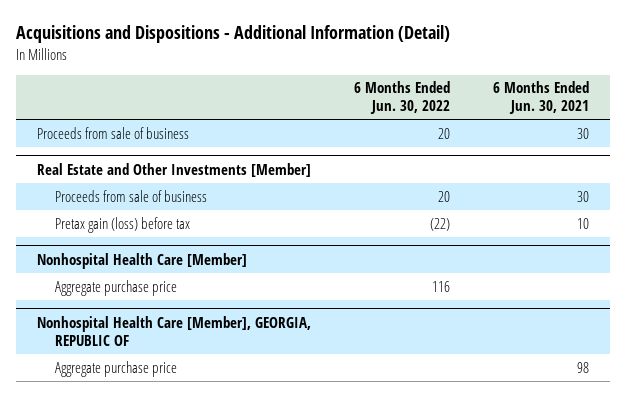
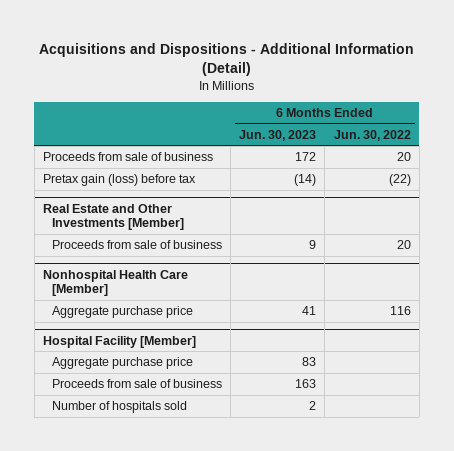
- | 6 Months Ended Jun. 30, 2022 | 6 Months Ended Jun. 30, 2021
+ | 6 Months Ended Jun. 30, 2023 | 6 Months Ended Jun. 30, 2022
+ Pretax gain (loss) before tax | (14) | (22)
@ Real Estate and Other Investments [Member]
- Pretax gain (loss) before tax | (22) | 10
- Nonhospital Health Care [Member], GEORGIA, REPUBLIC OF
- Aggregate purchase price | | 98
+ Hospital Facility [Member]
+ Aggregate purchase price | 83 |
+ Proceeds from sale of business | 163 |
+ Number of hospitals sold | 2 |

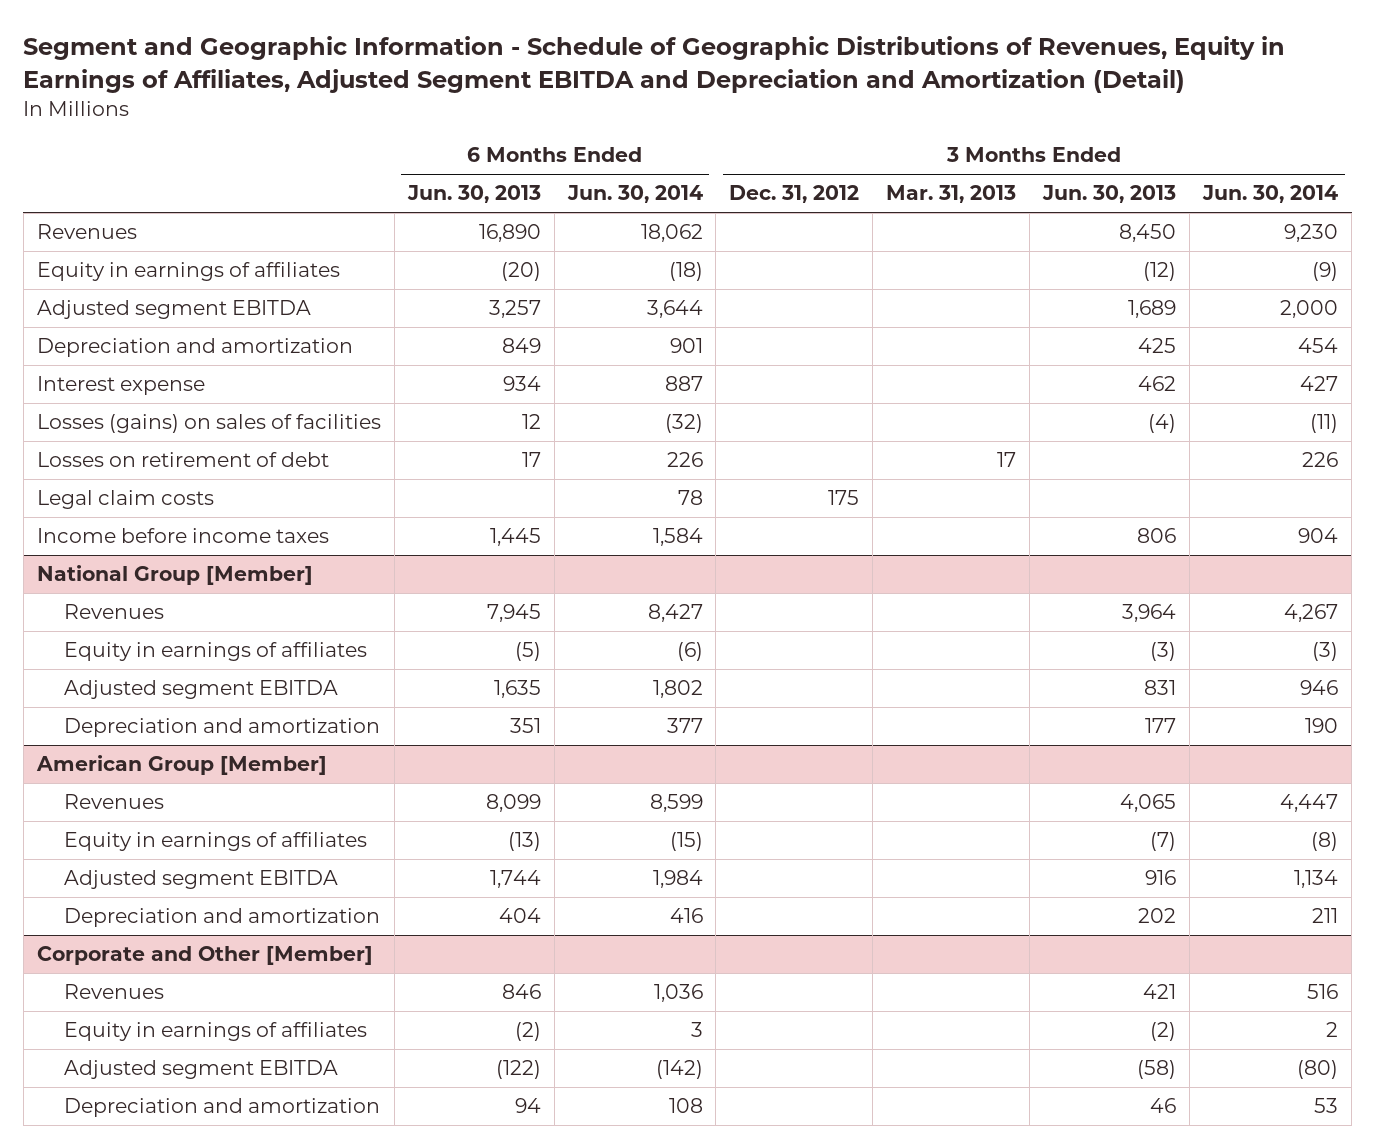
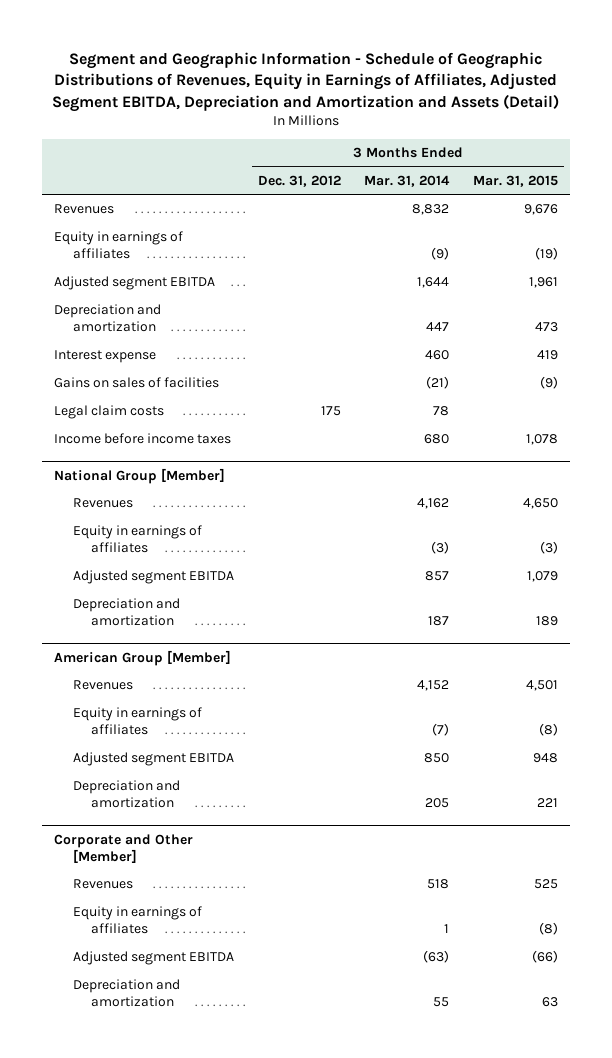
- Segment and Geographic Information - Schedule of Geographic Distributions of Revenues, Equity in Earnings of Affiliates, Adjusted Segment EBITDA and Depreciation and Amortization (Detail)
+ Segment and Geographic Information - Schedule of Geographic Distributions of Revenues, Equity in Earnings of Affiliates, Adjusted Segment EBITDA, Depreciation and Amortization and Assets (Detail)
- | 6 Months Ended Jun. 30, 2013 | 6 Months Ended Jun. 30, 2014 | 3 Months Ended Dec. 31, 2012 | 3 Months Ended Mar. 31, 2013 | 3 Months Ended Jun. 30, 2013 | 3 Months Ended Jun. 30, 2014
+ | 3 Months Ended Dec. 31, 2012 | 3 Months Ended Mar. 31, 2014 | 3 Months Ended Mar. 31, 2015
- Losses (gains) on sales of facilities | 12 | (32) | | | (4) | (11)
- Losses on retirement of debt | 17 | 226 | | 17 | | 226
+ Gains on sales of facilities | | (21) | (9)

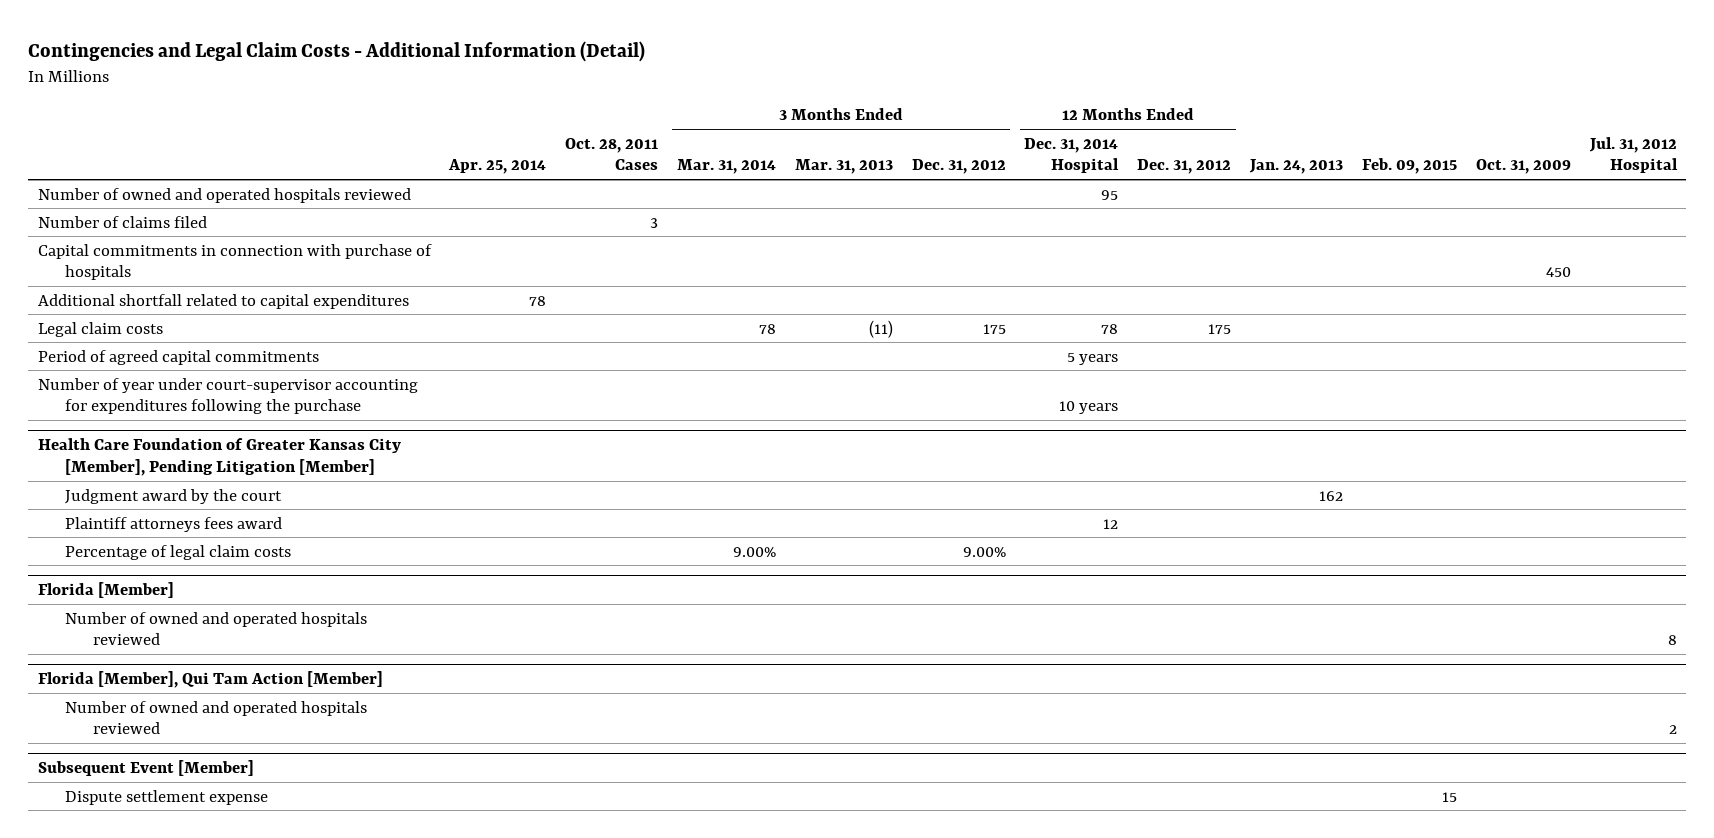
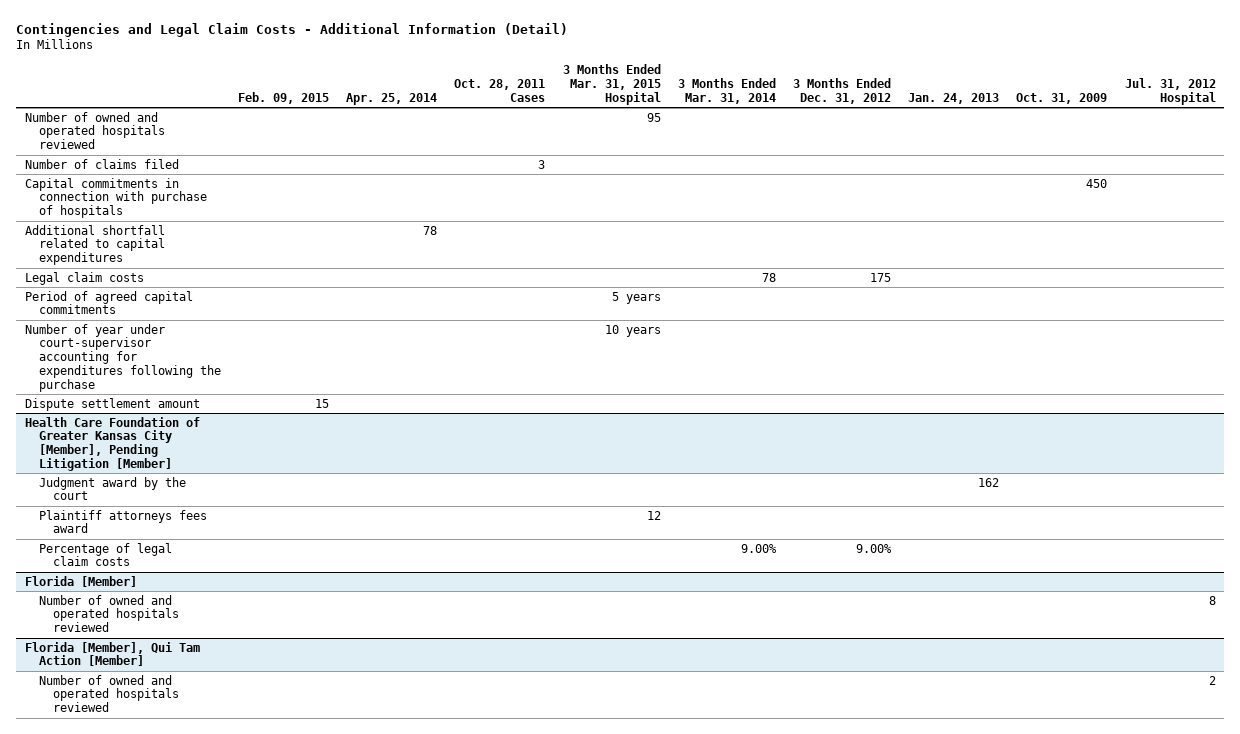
- | Apr. 25, 2014 | Oct. 28, 2011 Cases | 3 Months Ended Mar. 31, 2014 | 3 Months Ended Mar. 31, 2013 | 3 Months Ended Dec. 31, 2012 | 12 Months Ended Dec. 31, 2014 Hospital | 12 Months Ended Dec. 31, 2012 | Jan. 24, 2013 | Feb. 09, 2015 | Oct. 31, 2009 | Jul. 31, 2012 Hospital
+ | Feb. 09, 2015 | Apr. 25, 2014 | Oct. 28, 2011 Cases | 3 Months Ended Mar. 31, 2015 Hospital | 3 Months Ended Mar. 31, 2014 | 3 Months Ended Dec. 31, 2012 | Jan. 24, 2013 | Oct. 31, 2009 | Jul. 31, 2012 Hospital
+ Dispute settlement amount | 15 | | | | | | | |
- Subsequent Event [Member]
- Dispute settlement expense | | | | | | | | | 15 | |

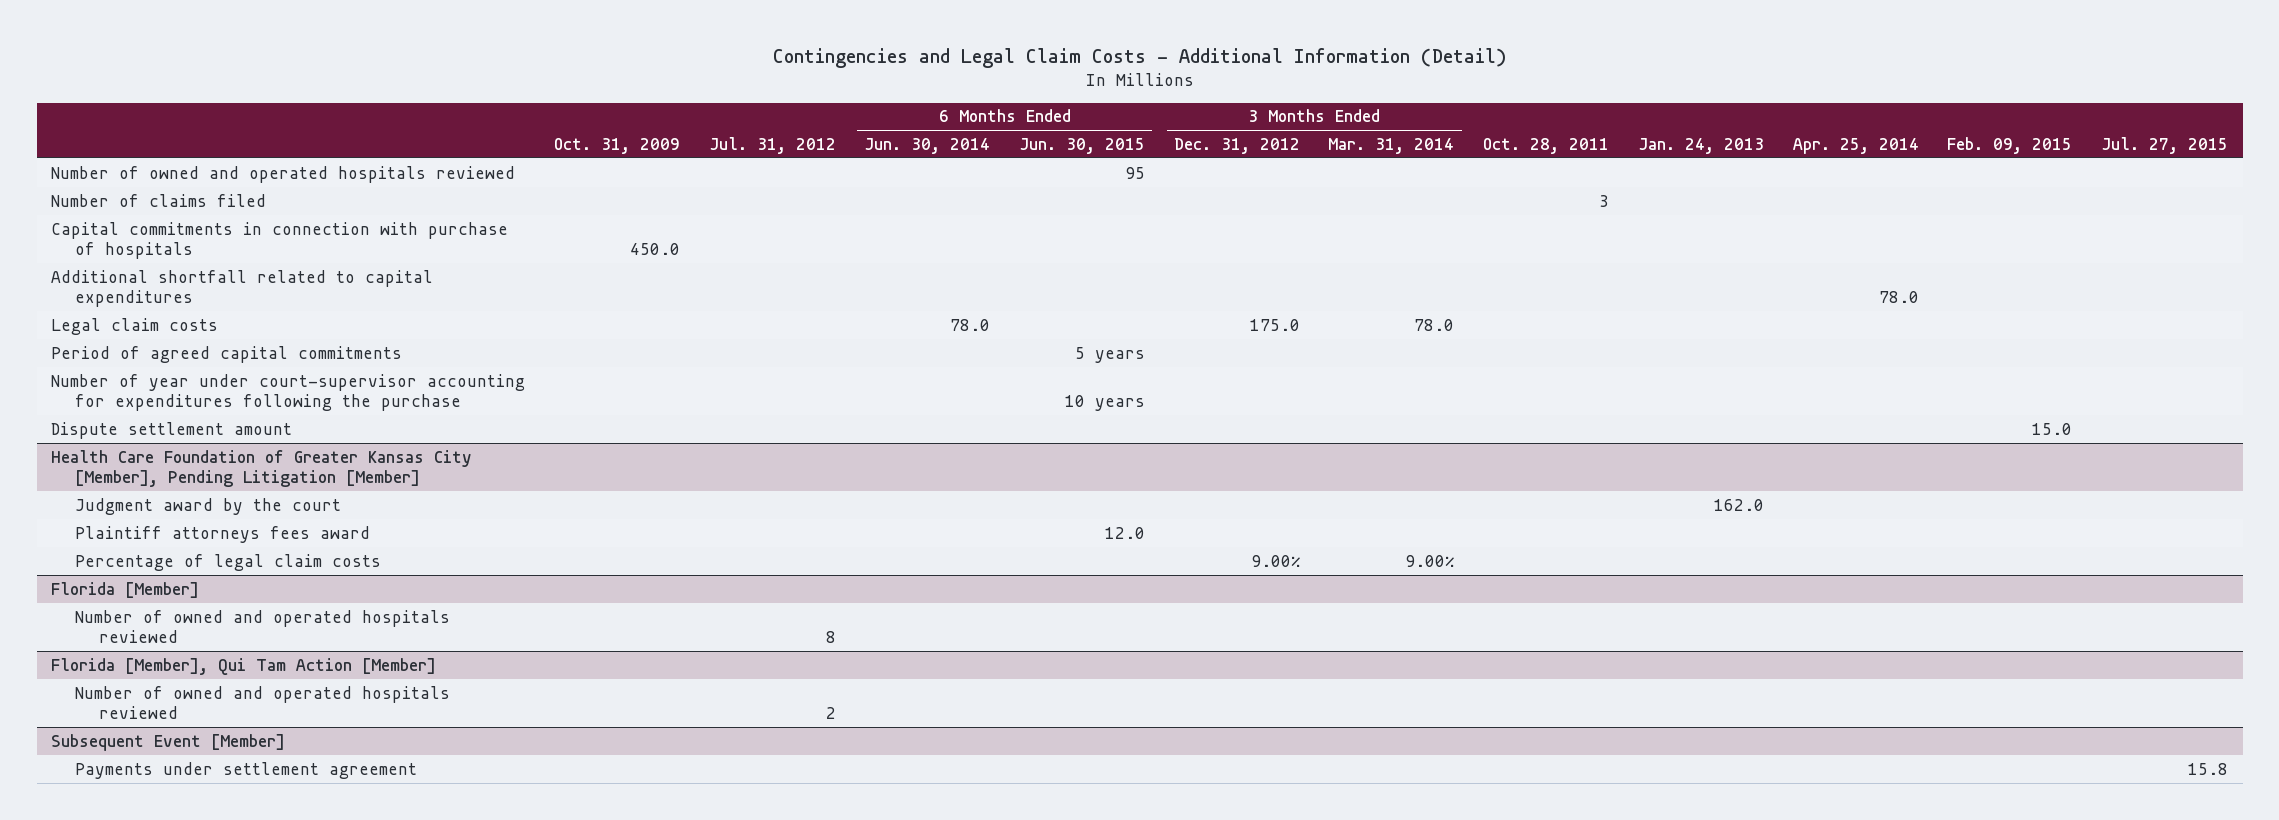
- | Feb. 09, 2015 | Apr. 25, 2014 | Oct. 28, 2011 Cases | 3 Months Ended Mar. 31, 2015 Hospital | 3 Months Ended Mar. 31, 2014 | 3 Months Ended Dec. 31, 2012 | Jan. 24, 2013 | Oct. 31, 2009 | Jul. 31, 2012 Hospital
+ | Oct. 31, 2009 | Jul. 31, 2012 | 6 Months Ended Jun. 30, 2014 | 6 Months Ended Jun. 30, 2015 | 3 Months Ended Dec. 31, 2012 | 3 Months Ended Mar. 31, 2014 | Oct. 28, 2011 | Jan. 24, 2013 | Apr. 25, 2014 | Feb. 09, 2015 | Jul. 27, 2015
- Capital commitments in connection with purchase of hospitals | | | | | | | | 450 |
- Additional shortfall related to capital expenditures | | 78 | | | | | | |
- Legal claim costs | | | | | 78 | 175 | | |
+ Capital commitments in connection with purchase of hospitals | 450.0 | | | | | | | | | |
+ Additional shortfall related to capital expenditures | | | | | | | | | 78.0 | |
+ Legal claim costs | | | 78.0 | | 175.0 | 78.0 | | | | |
- Dispute settlement amount | 15 | | | | | | | |
+ Dispute settlement amount | | | | | | | | | | 15.0 |
@ Health Care Foundation of Greater Kansas City [Member], Pending Litigation [Member]
- Judgment award by the court | | | | | | | 162 | |
+ Judgment award by the court | | | | | | | | 162.0 | | |
+ Subsequent Event [Member]
+ Payments under settlement agreement | | | | | | | | | | | 15.8

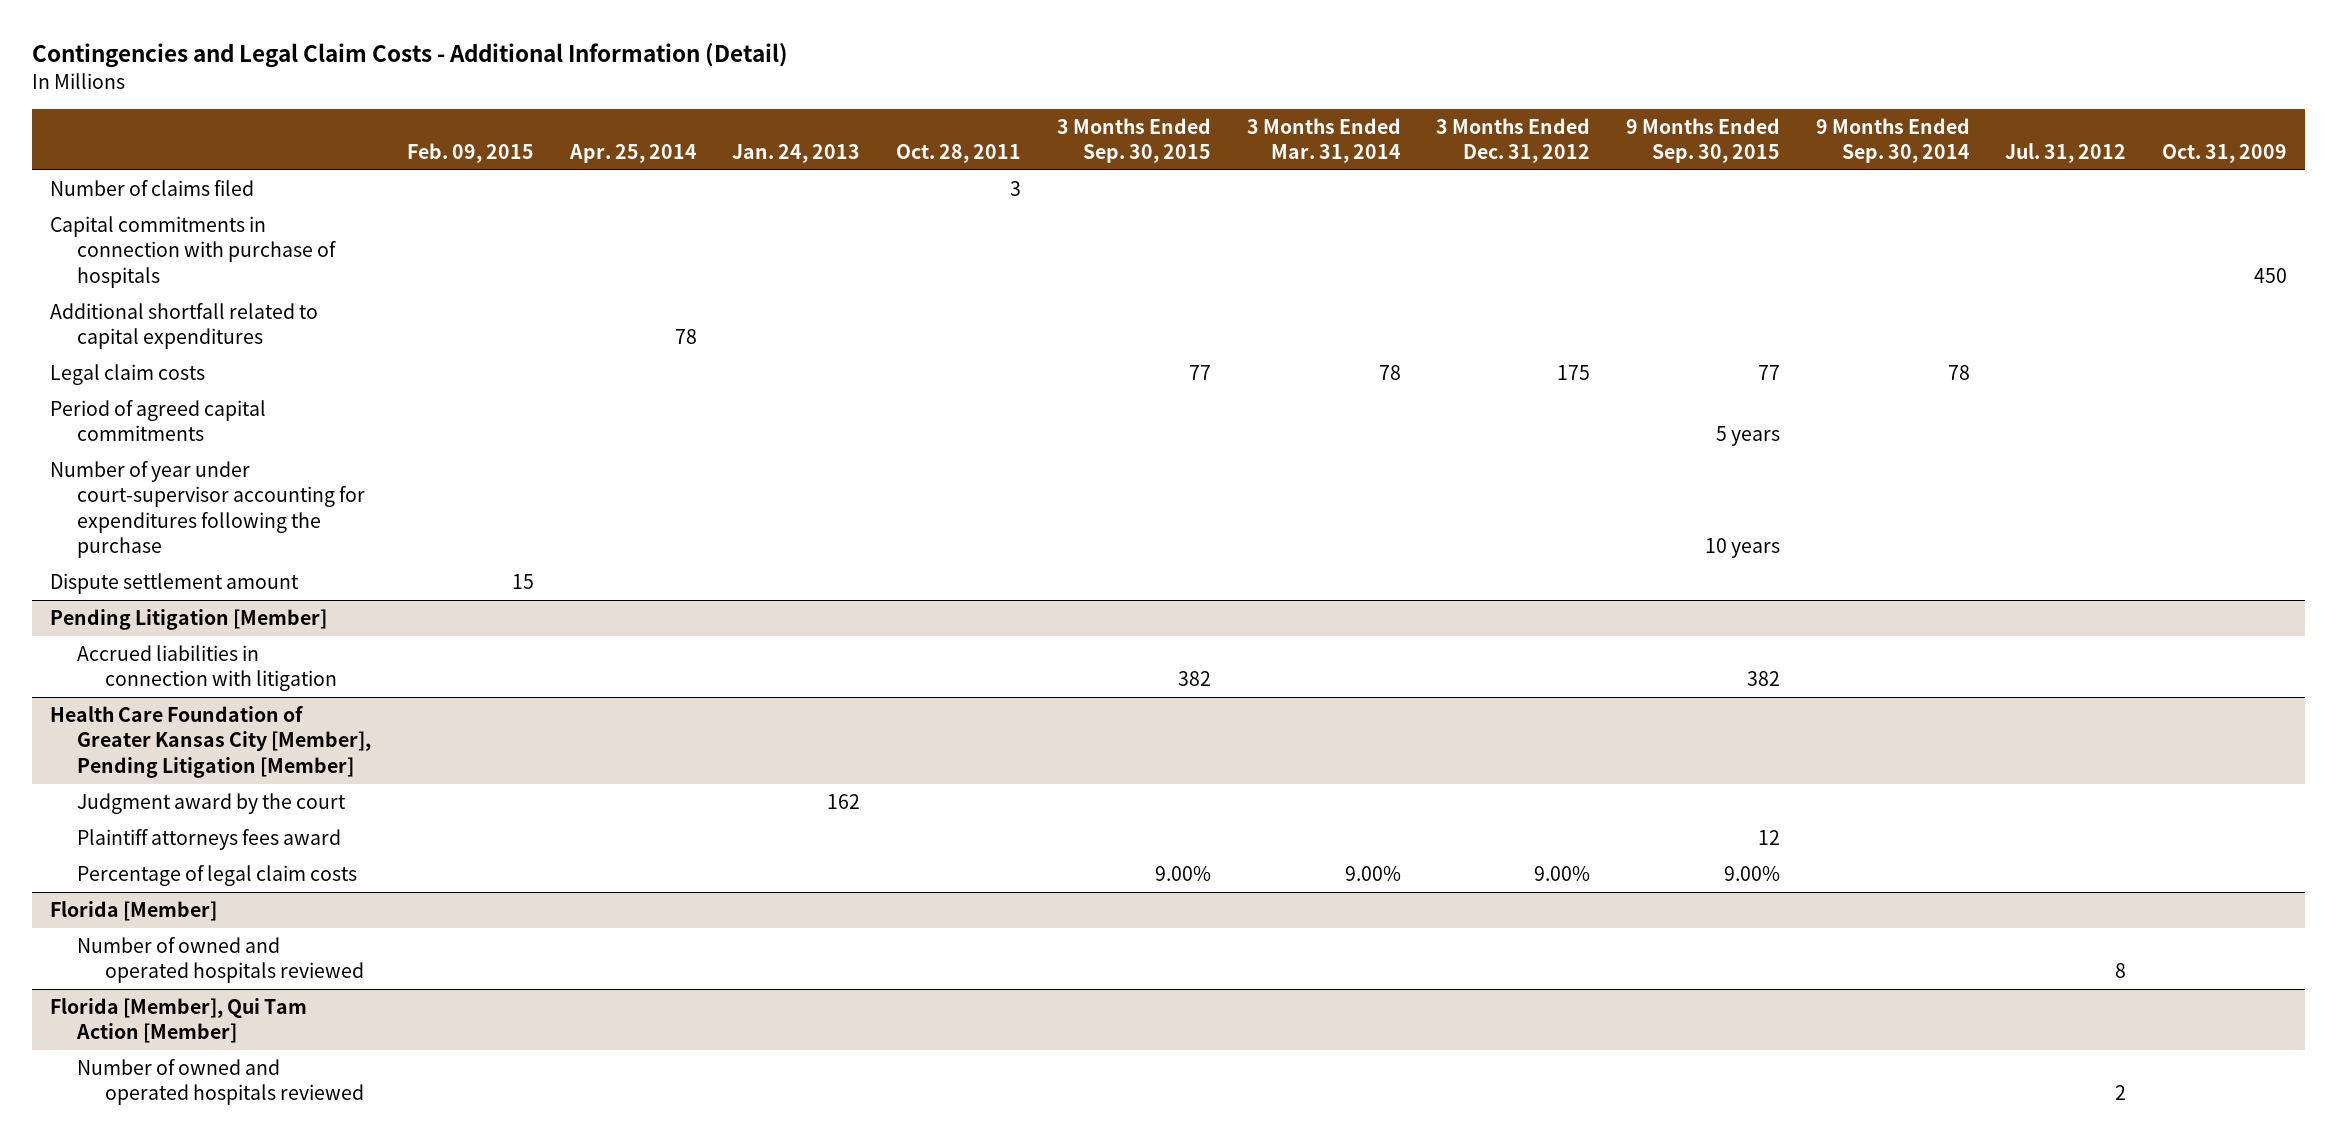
- | Oct. 31, 2009 | Jul. 31, 2012 | 6 Months Ended Jun. 30, 2014 | 6 Months Ended Jun. 30, 2015 | 3 Months Ended Dec. 31, 2012 | 3 Months Ended Mar. 31, 2014 | Oct. 28, 2011 | Jan. 24, 2013 | Apr. 25, 2014 | Feb. 09, 2015 | Jul. 27, 2015
+ | Feb. 09, 2015 | Apr. 25, 2014 | Jan. 24, 2013 | Oct. 28, 2011 | 3 Months Ended Sep. 30, 2015 | 3 Months Ended Mar. 31, 2014 | 3 Months Ended Dec. 31, 2012 | 9 Months Ended Sep. 30, 2015 | 9 Months Ended Sep. 30, 2014 | Jul. 31, 2012 | Oct. 31, 2009
- Number of owned and operated hospitals reviewed | | | | 95 | | | | | | |
- Capital commitments in connection with purchase of hospitals | 450.0 | | | | | | | | | |
- Additional shortfall related to capital expenditures | | | | | | | | | 78.0 | |
- Legal claim costs | | | 78.0 | | 175.0 | 78.0 | | | | |
+ Capital commitments in connection with purchase of hospitals | | | | | | | | | | | 450
+ Additional shortfall related to capital expenditures | | 78 | | | | | | | | |
+ Legal claim costs | | | | | 77 | 78 | 175 | 77 | 78 | |
- Dispute settlement amount | | | | | | | | | | 15.0 |
+ Dispute settlement amount | 15 | | | | | | | | | |
+ Pending Litigation [Member]
+ Accrued liabilities in connection with litigation | | | | | 382 | | | 382 | | |
@ Health Care Foundation of Greater Kansas City [Member], Pending Litigation [Member]
- Judgment award by the court | | | | | | | | 162.0 | | |
+ Judgment award by the court | | | 162 | | | | | | | |
- Subsequent Event [Member]
- Payments under settlement agreement | | | | | | | | | | | 15.8

